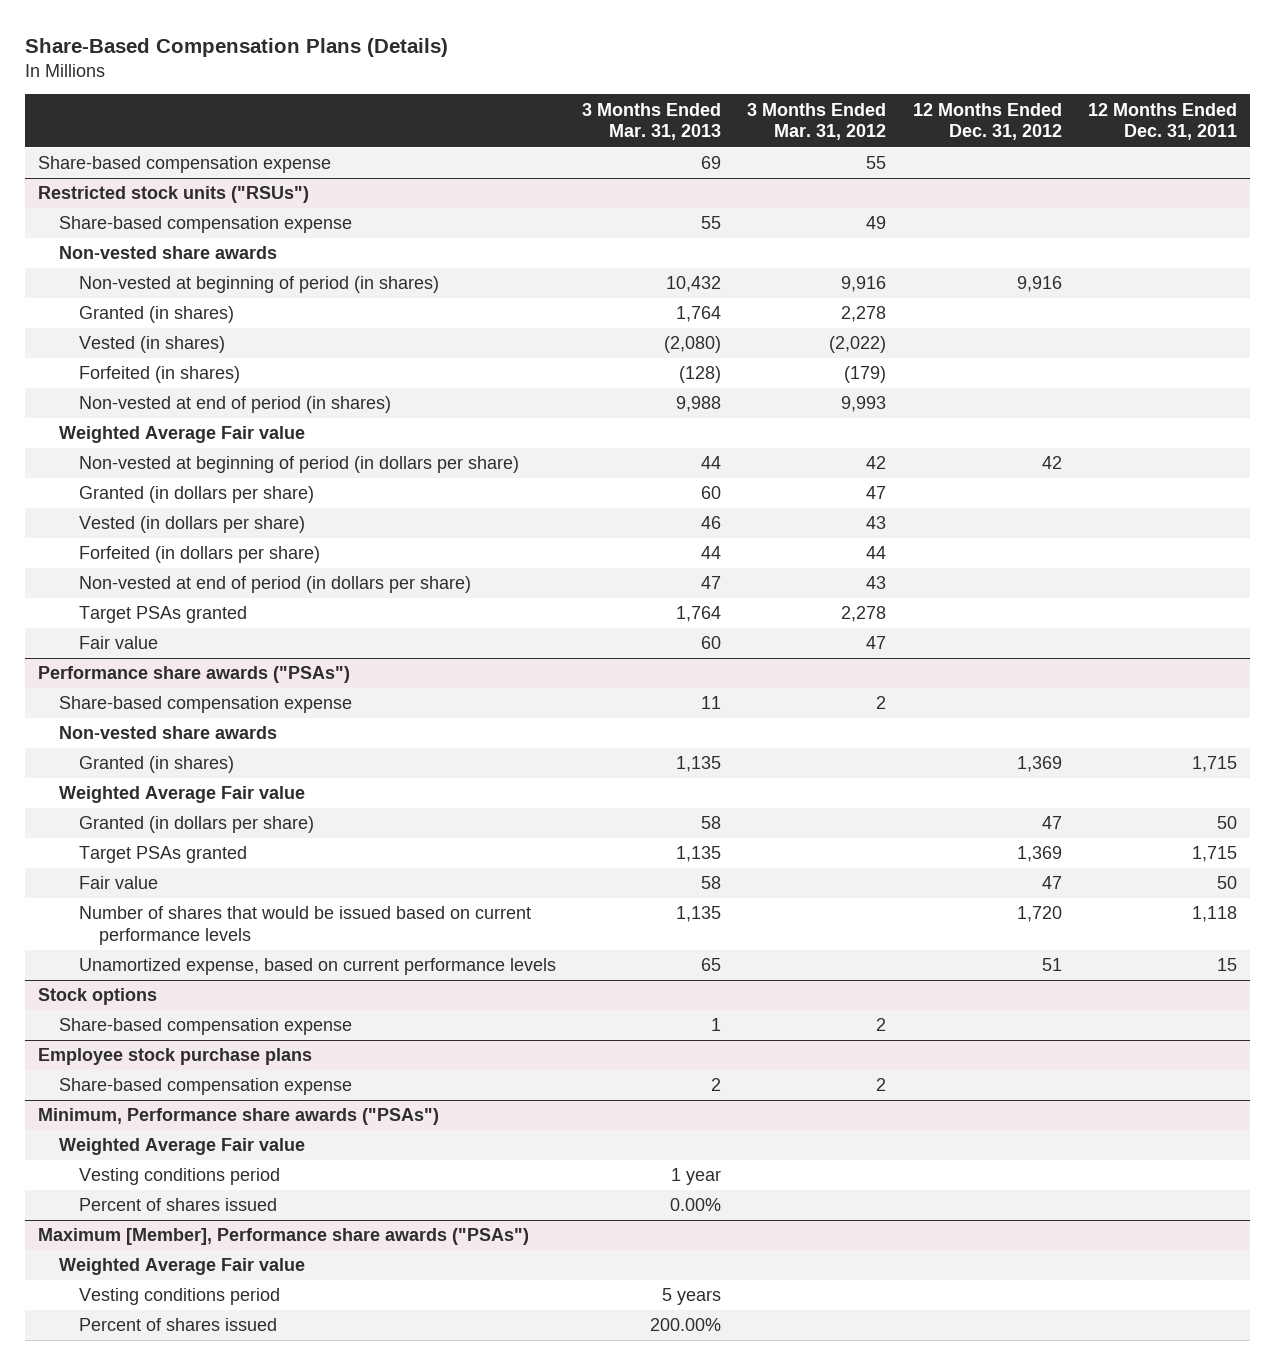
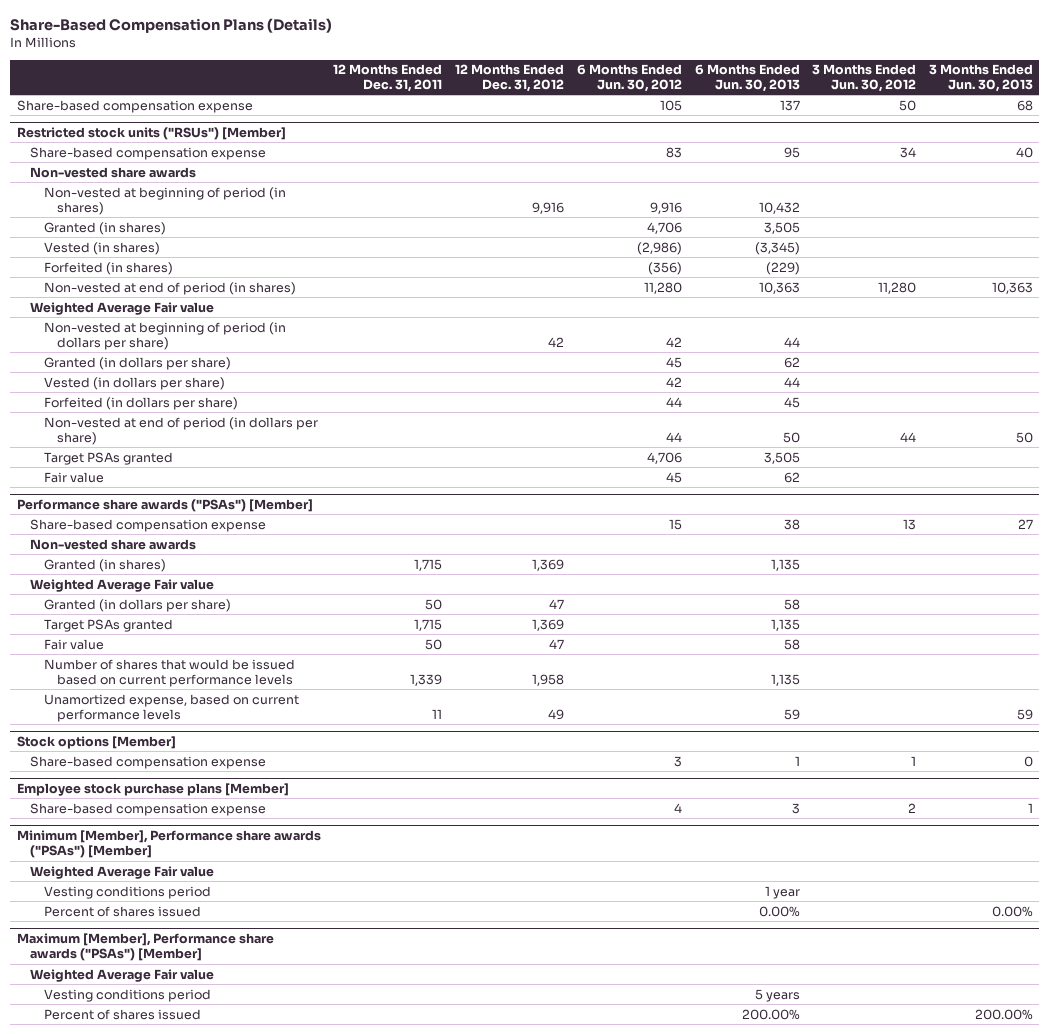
- | 3 Months Ended Mar. 31, 2013 | 3 Months Ended Mar. 31, 2012 | 12 Months Ended Dec. 31, 2012 | 12 Months Ended Dec. 31, 2011
+ | 12 Months Ended Dec. 31, 2011 | 12 Months Ended Dec. 31, 2012 | 6 Months Ended Jun. 30, 2012 | 6 Months Ended Jun. 30, 2013 | 3 Months Ended Jun. 30, 2012 | 3 Months Ended Jun. 30, 2013
- Restricted stock units ("RSUs")
+ Restricted stock units ("RSUs") [Member]
- Performance share awards ("PSAs")
+ Performance share awards ("PSAs") [Member]
- Number of shares that would be issued based on current performance levels | 1,135 | | 1,720 | 1,118
- Unamortized expense, based on current performance levels | 65 | | 51 | 15
- Stock options
+ Number of shares that would be issued based on current performance levels | 1,339 | 1,958 | | 1,135 | |
+ Unamortized expense, based on current performance levels | 11 | 49 | | 59 | | 59
+ Stock options [Member]
- Employee stock purchase plans
+ Employee stock purchase plans [Member]
- Minimum, Performance share awards ("PSAs")
+ Minimum [Member], Performance share awards ("PSAs") [Member]
- Maximum [Member], Performance share awards ("PSAs")
+ Maximum [Member], Performance share awards ("PSAs") [Member]

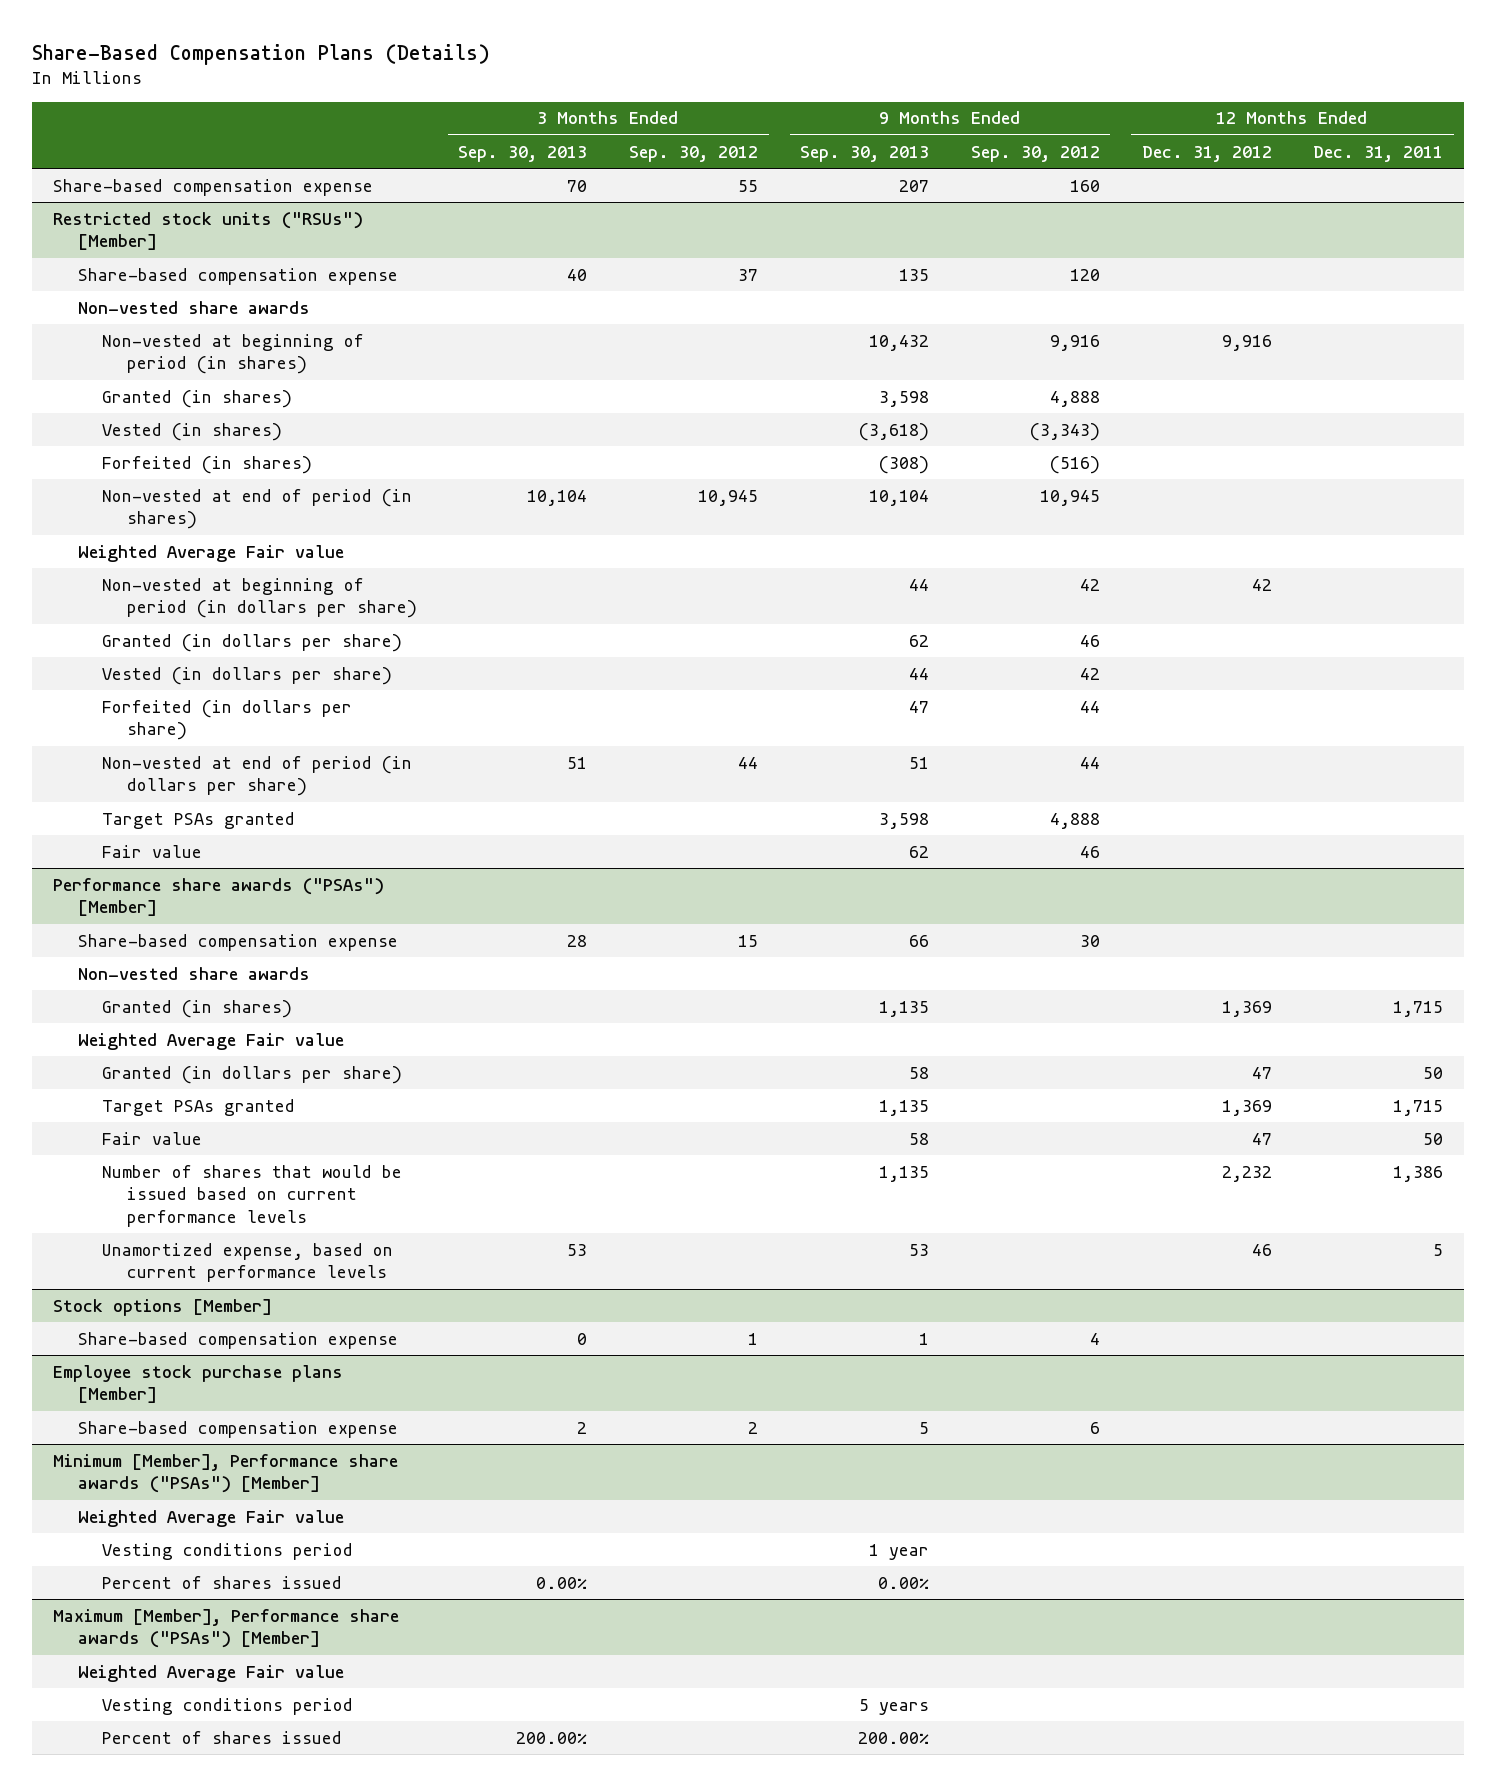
- | 12 Months Ended Dec. 31, 2011 | 12 Months Ended Dec. 31, 2012 | 6 Months Ended Jun. 30, 2012 | 6 Months Ended Jun. 30, 2013 | 3 Months Ended Jun. 30, 2012 | 3 Months Ended Jun. 30, 2013
+ | 3 Months Ended Sep. 30, 2013 | 3 Months Ended Sep. 30, 2012 | 9 Months Ended Sep. 30, 2013 | 9 Months Ended Sep. 30, 2012 | 12 Months Ended Dec. 31, 2012 | 12 Months Ended Dec. 31, 2011
@ Performance share awards ("PSAs") [Member]
- Number of shares that would be issued based on current performance levels | 1,339 | 1,958 | | 1,135 | |
- Unamortized expense, based on current performance levels | 11 | 49 | | 59 | | 59
+ Number of shares that would be issued based on current performance levels | | | 1,135 | | 2,232 | 1,386
+ Unamortized expense, based on current performance levels | 53 | | 53 | | 46 | 5

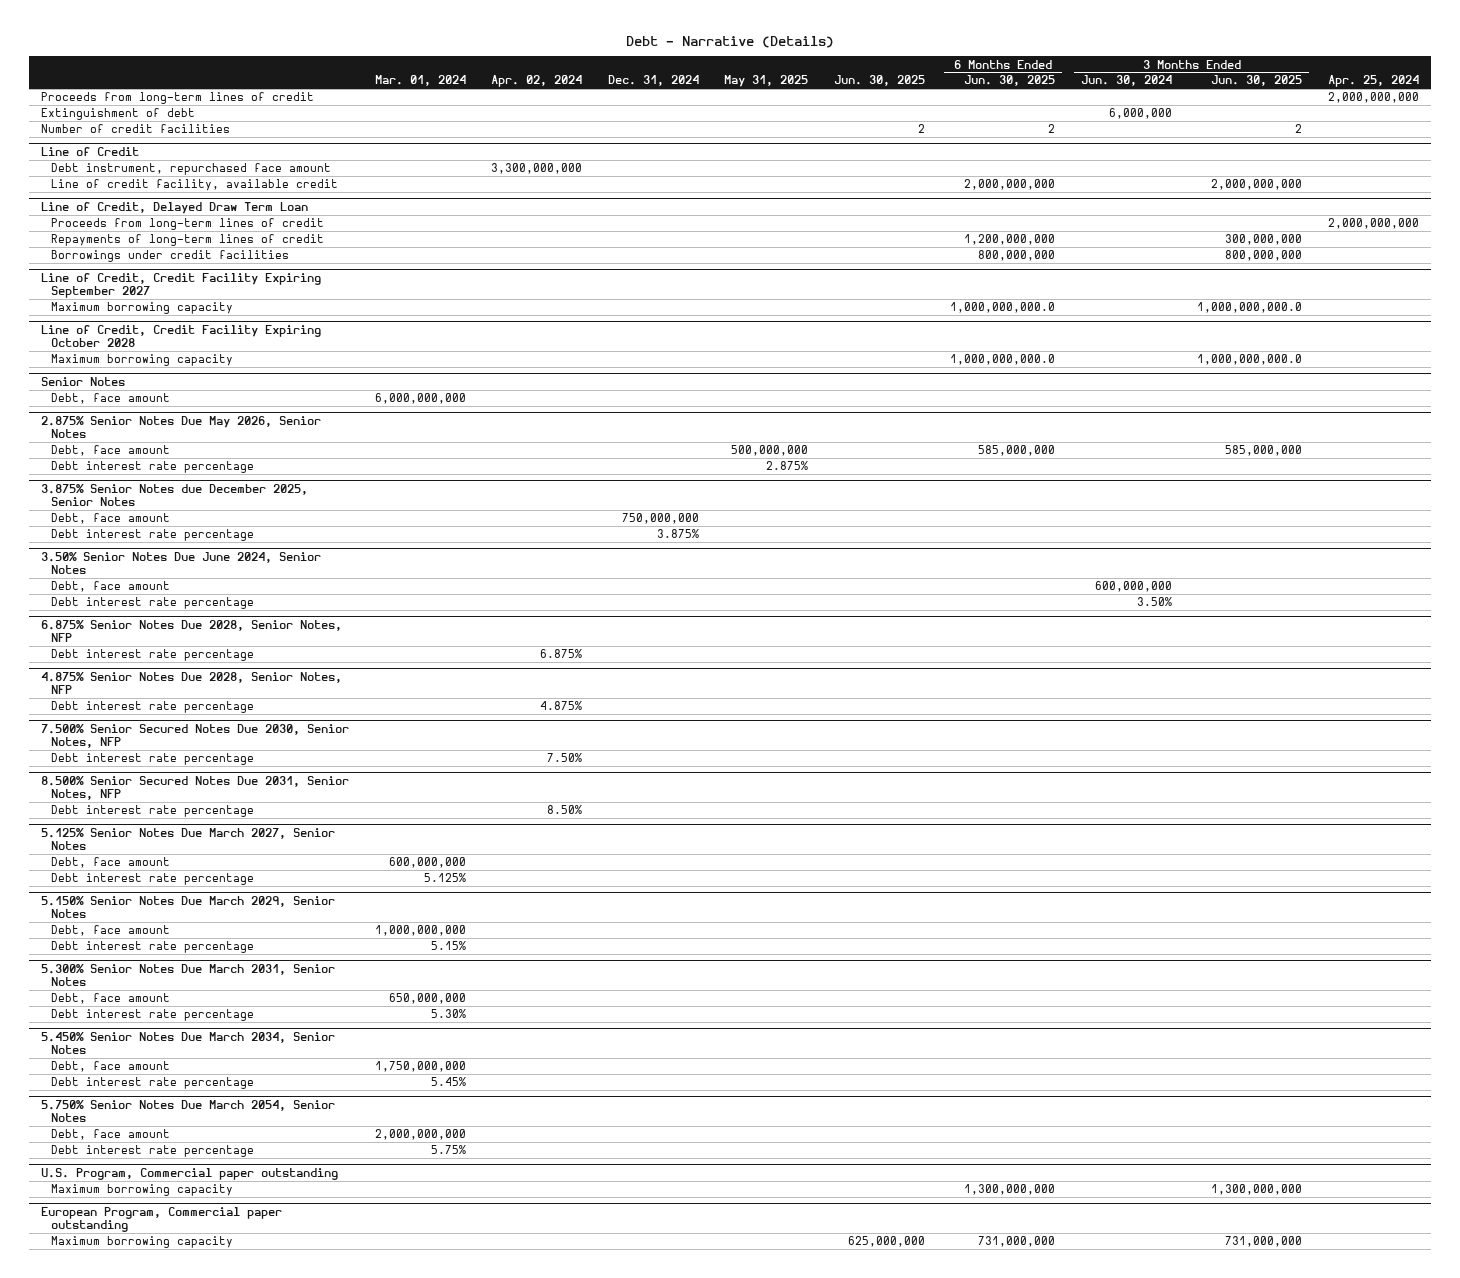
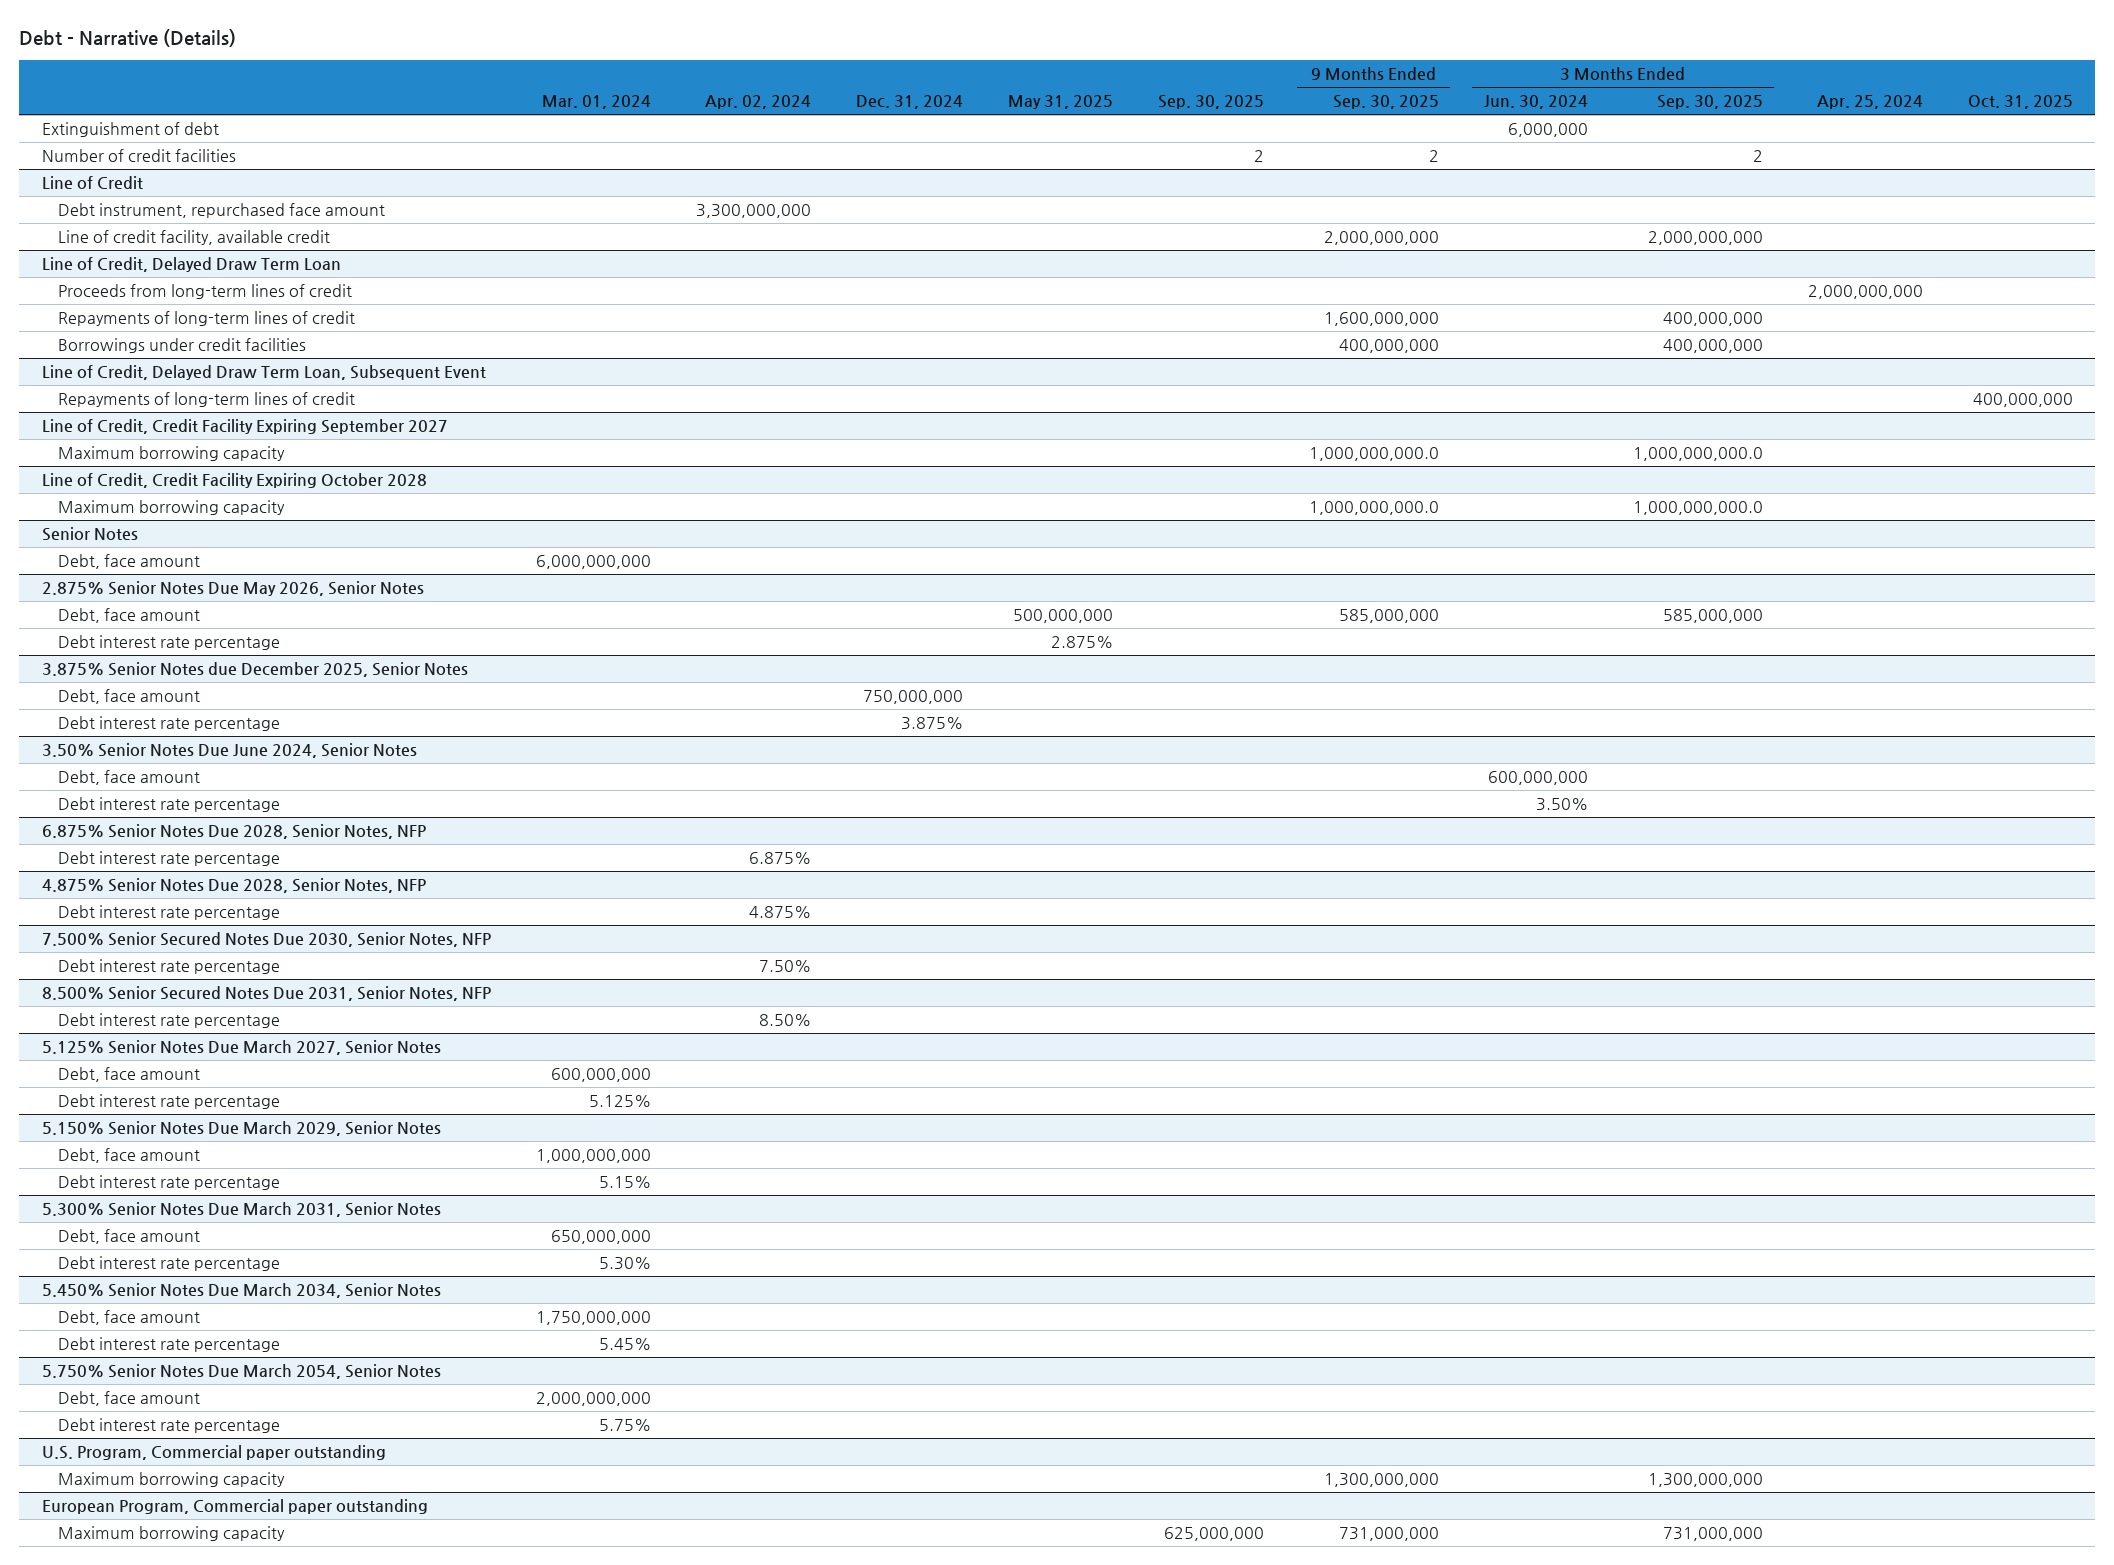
- | Mar. 01, 2024 | Apr. 02, 2024 | Dec. 31, 2024 | May 31, 2025 | Jun. 30, 2025 | 6 Months Ended Jun. 30, 2025 | 3 Months Ended Jun. 30, 2024 | 3 Months Ended Jun. 30, 2025 | Apr. 25, 2024
+ | Mar. 01, 2024 | Apr. 02, 2024 | Dec. 31, 2024 | May 31, 2025 | Sep. 30, 2025 | 9 Months Ended Sep. 30, 2025 | 3 Months Ended Jun. 30, 2024 | 3 Months Ended Sep. 30, 2025 | Apr. 25, 2024 | Oct. 31, 2025
- Proceeds from long-term lines of credit | | | | | | | | | 2,000,000,000
+ Line of Credit, Delayed Draw Term Loan, Subsequent Event
+ Repayments of long-term lines of credit | | | | | | | | | | 400,000,000

